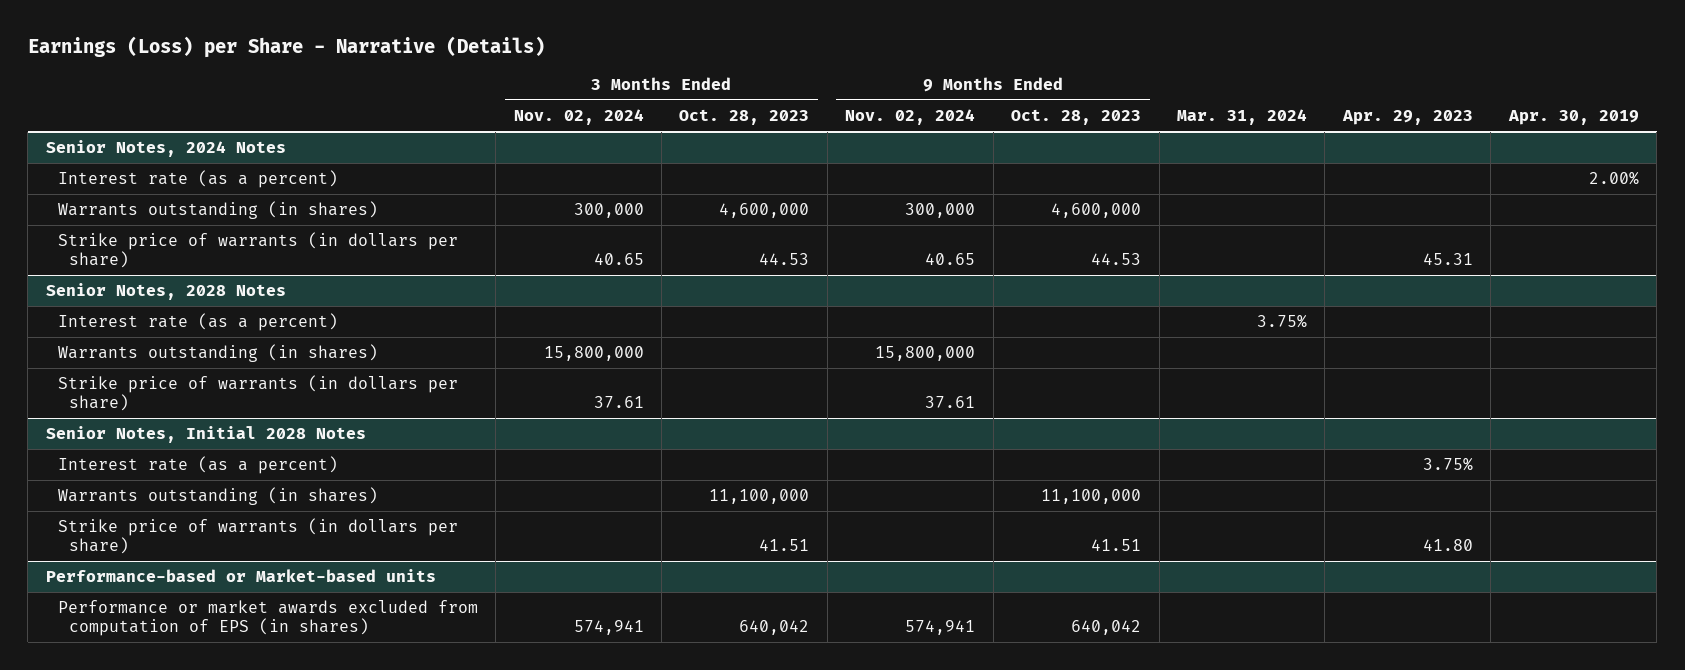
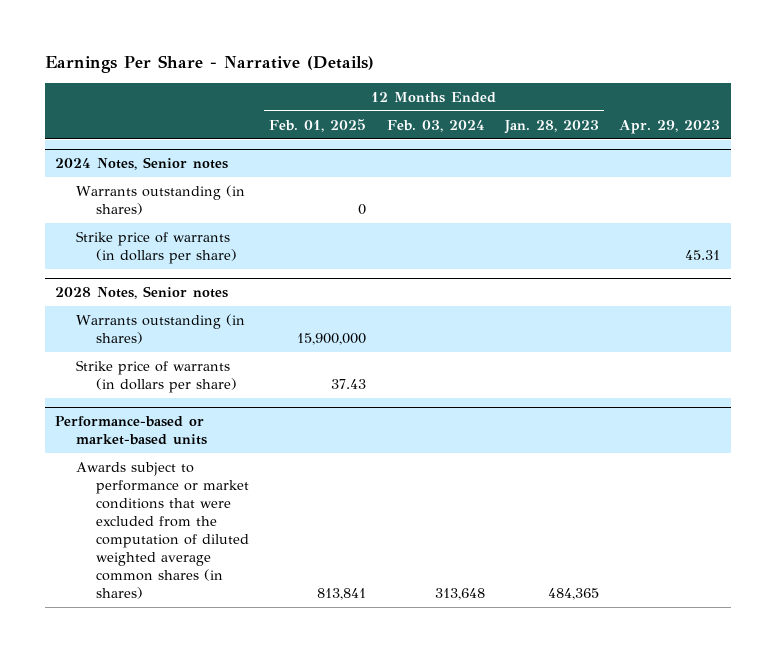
- Earnings (Loss) per Share - Narrative (Details)
+ Earnings Per Share - Narrative (Details)
- | 3 Months Ended Nov. 02, 2024 | 3 Months Ended Oct. 28, 2023 | 9 Months Ended Nov. 02, 2024 | 9 Months Ended Oct. 28, 2023 | Mar. 31, 2024 | Apr. 29, 2023 | Apr. 30, 2019
+ | 12 Months Ended Feb. 01, 2025 | 12 Months Ended Feb. 03, 2024 | 12 Months Ended Jan. 28, 2023 | Apr. 29, 2023
- Senior Notes, 2024 Notes
- Interest rate (as a percent) | | | | | | | 2.00%
+ 2024 Notes, Senior notes
- Senior Notes, 2028 Notes
- Interest rate (as a percent) | | | | | 3.75% | |
+ 2028 Notes, Senior notes
- Senior Notes, Initial 2028 Notes
- Interest rate (as a percent) | | | | | | 3.75% |
- Warrants outstanding (in shares) | | 11,100,000 | | 11,100,000 | | |
- Strike price of warrants (in dollars per share) | | 41.51 | | 41.51 | | 41.80 |
- Performance-based or Market-based units
- Performance or market awards excluded from computation of EPS (in shares) | 574,941 | 640,042 | 574,941 | 640,042 | | |
+ Performance-based or market-based units
+ Awards subject to performance or market conditions that were excluded from the computation of diluted weighted average common shares (in shares) | 813,841 | 313,648 | 484,365 |

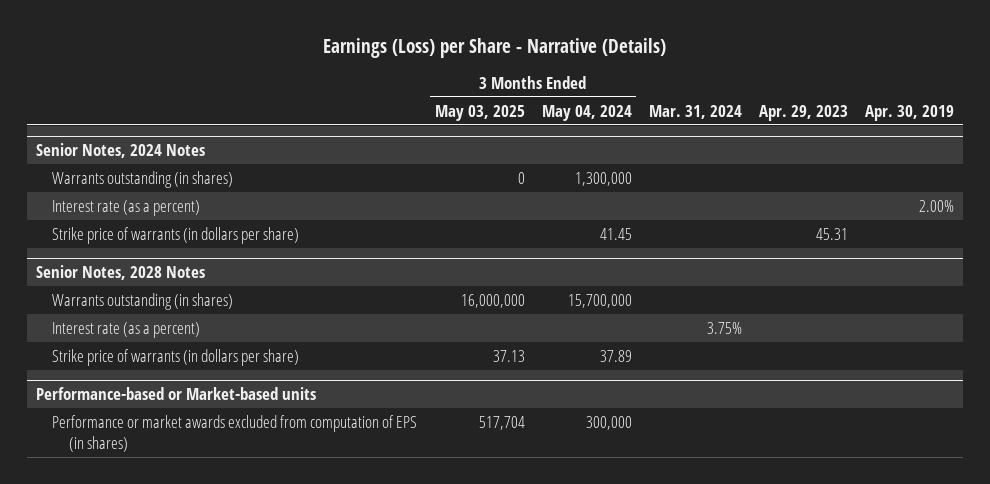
- Earnings Per Share - Narrative (Details)
+ Earnings (Loss) per Share - Narrative (Details)
- | 12 Months Ended Feb. 01, 2025 | 12 Months Ended Feb. 03, 2024 | 12 Months Ended Jan. 28, 2023 | Apr. 29, 2023
+ | 3 Months Ended May 03, 2025 | 3 Months Ended May 04, 2024 | Mar. 31, 2024 | Apr. 29, 2023 | Apr. 30, 2019
- 2024 Notes, Senior notes
+ Senior Notes, 2024 Notes
+ Interest rate (as a percent) | | | | | 2.00%
- 2028 Notes, Senior notes
+ Senior Notes, 2028 Notes
+ Interest rate (as a percent) | | | 3.75% | |
- Performance-based or market-based units
- Awards subject to performance or market conditions that were excluded from the computation of diluted weighted average common shares (in shares) | 813,841 | 313,648 | 484,365 |
+ Performance-based or Market-based units
+ Performance or market awards excluded from computation of EPS (in shares) | 517,704 | 300,000 | | |

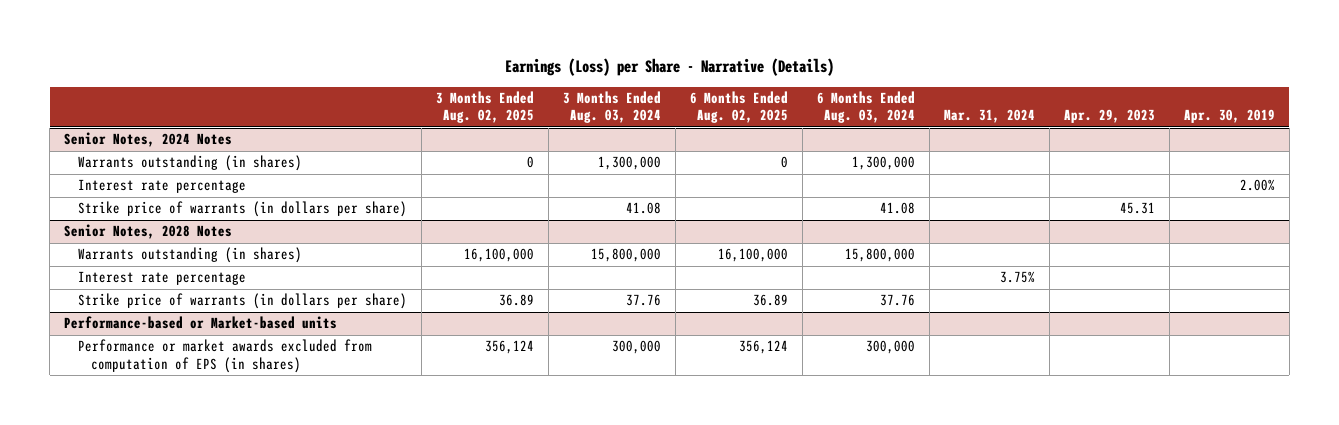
- | 3 Months Ended May 03, 2025 | 3 Months Ended May 04, 2024 | Mar. 31, 2024 | Apr. 29, 2023 | Apr. 30, 2019
+ | 3 Months Ended Aug. 02, 2025 | 3 Months Ended Aug. 03, 2024 | 6 Months Ended Aug. 02, 2025 | 6 Months Ended Aug. 03, 2024 | Mar. 31, 2024 | Apr. 29, 2023 | Apr. 30, 2019
@ Senior Notes, 2024 Notes
- Interest rate (as a percent) | | | | | 2.00%
+ Interest rate percentage | | | | | | | 2.00%
@ Senior Notes, 2028 Notes
- Interest rate (as a percent) | | | 3.75% | |
+ Interest rate percentage | | | | | 3.75% | |

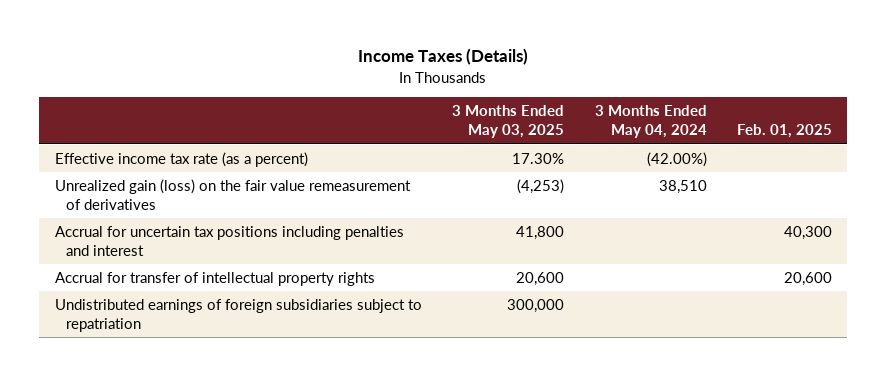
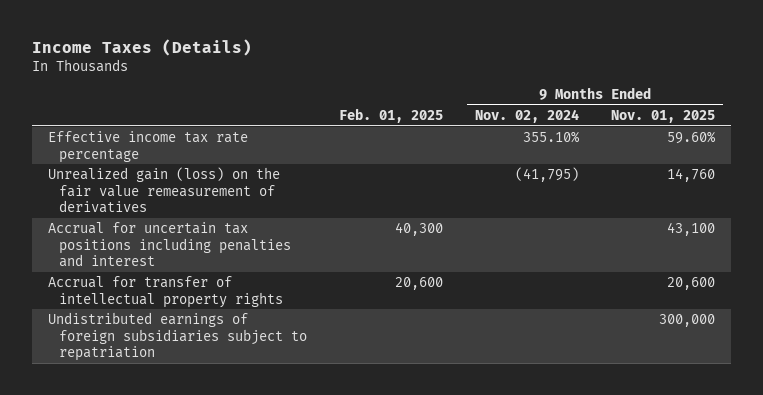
- | 3 Months Ended May 03, 2025 | 3 Months Ended May 04, 2024 | Feb. 01, 2025
+ | Feb. 01, 2025 | 9 Months Ended Nov. 02, 2024 | 9 Months Ended Nov. 01, 2025
- Effective income tax rate (as a percent) | 17.30% | (42.00%) |
+ Effective income tax rate percentage | | 355.10% | 59.60%

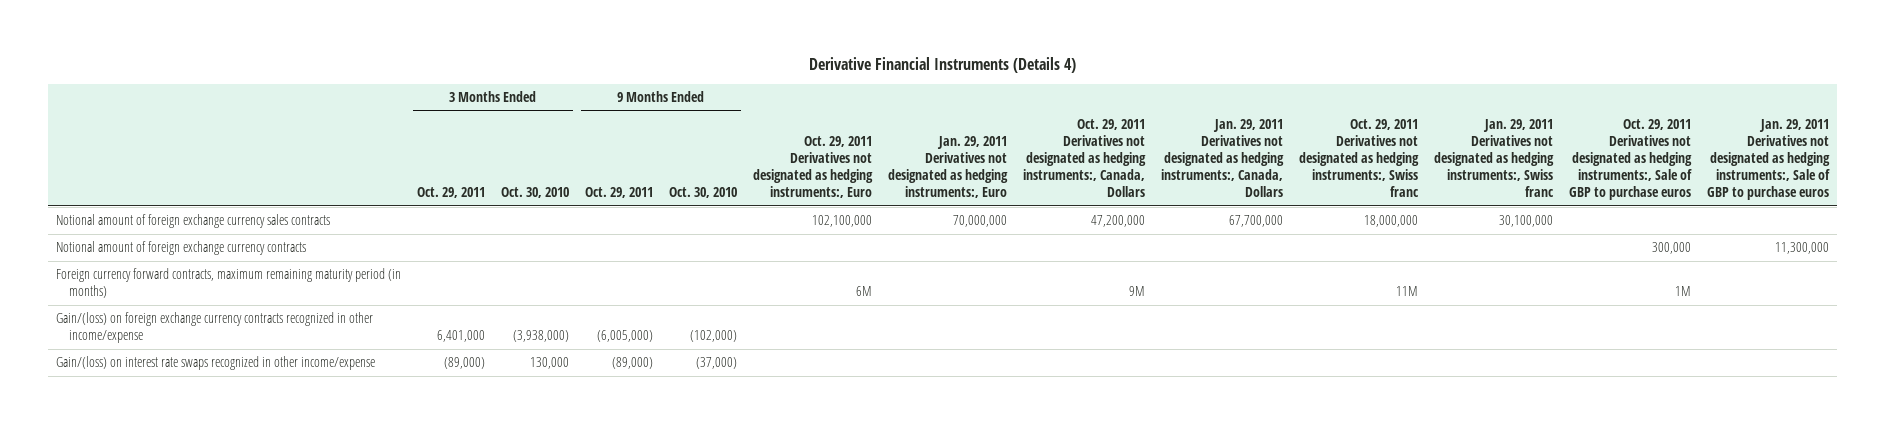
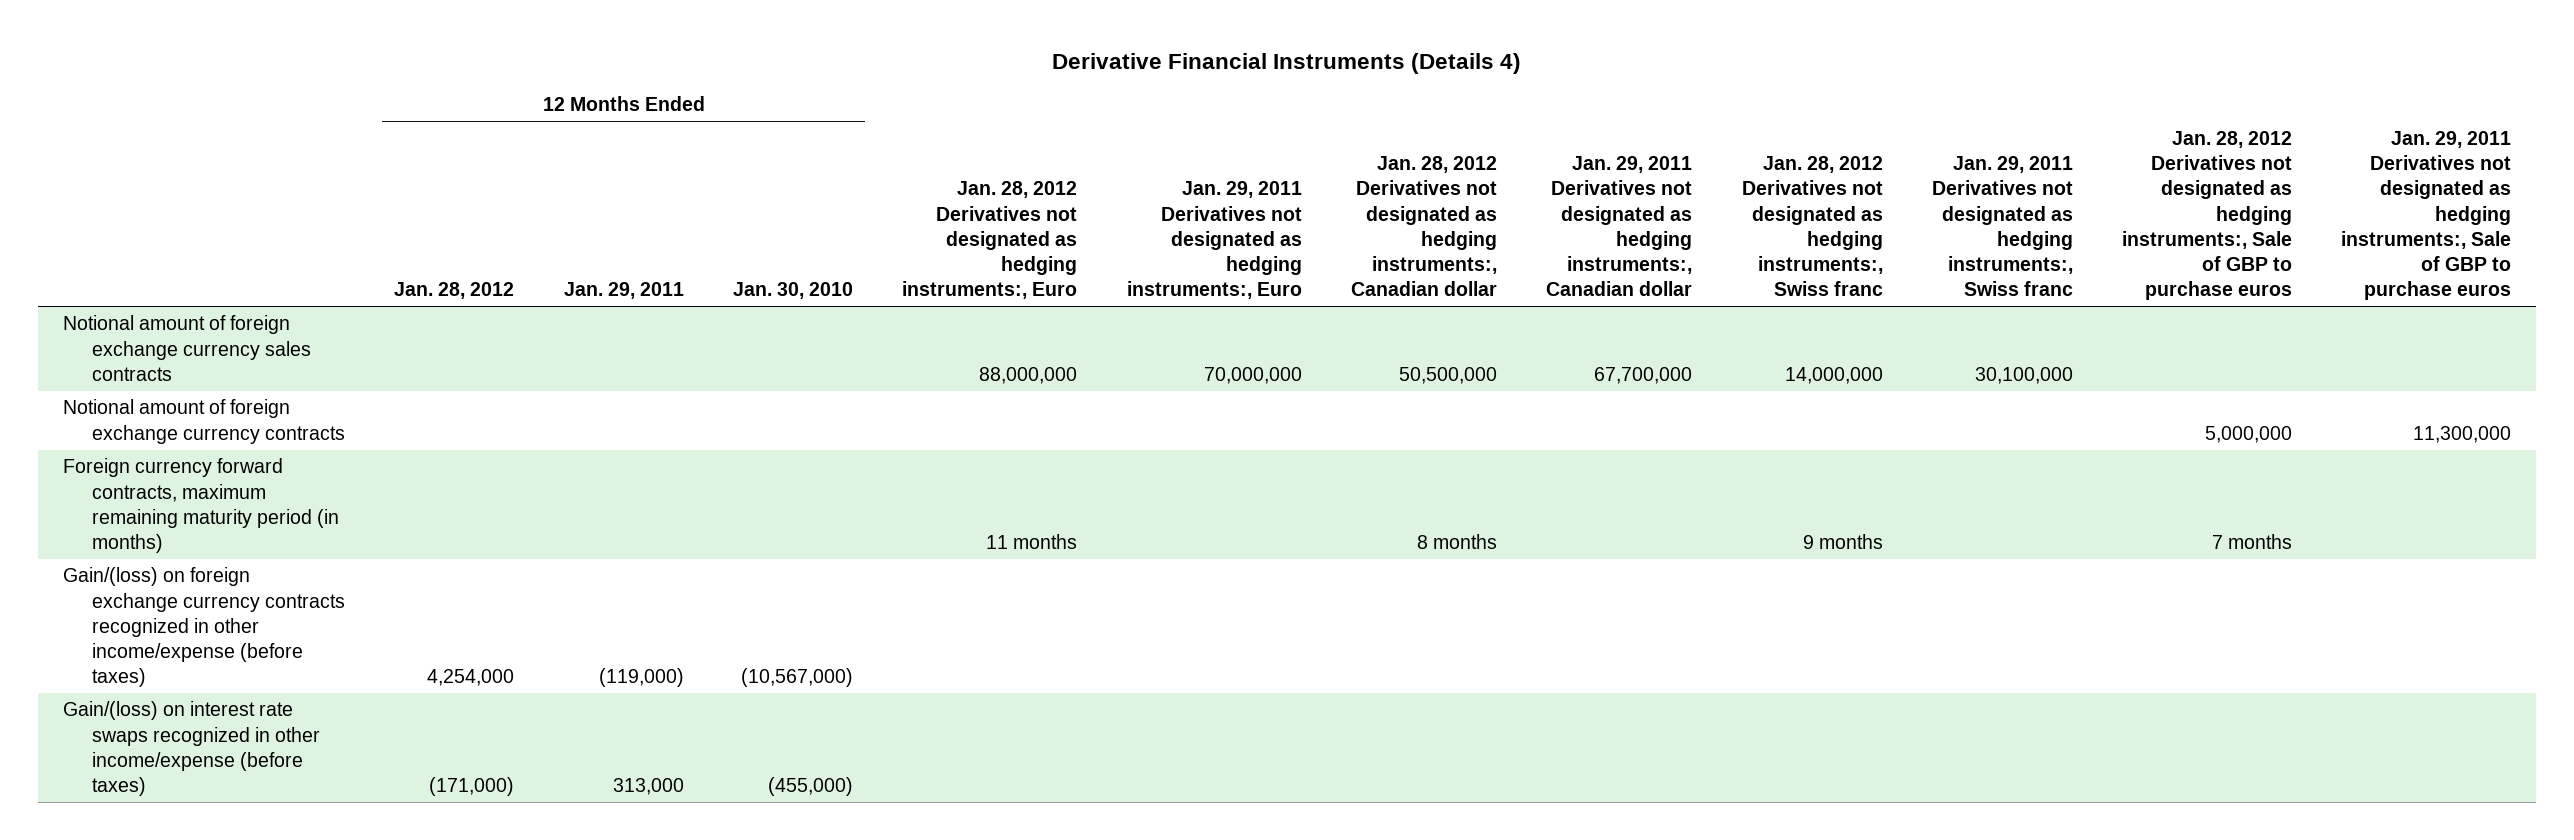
- | 3 Months Ended Oct. 29, 2011 | 3 Months Ended Oct. 30, 2010 | 9 Months Ended Oct. 29, 2011 | 9 Months Ended Oct. 30, 2010 | Oct. 29, 2011 Derivatives not designated as hedging instruments:, Euro | Jan. 29, 2011 Derivatives not designated as hedging instruments:, Euro | Oct. 29, 2011 Derivatives not designated as hedging instruments:, Canada, Dollars | Jan. 29, 2011 Derivatives not designated as hedging instruments:, Canada, Dollars | Oct. 29, 2011 Derivatives not designated as hedging instruments:, Swiss franc | Jan. 29, 2011 Derivatives not designated as hedging instruments:, Swiss franc | Oct. 29, 2011 Derivatives not designated as hedging instruments:, Sale of GBP to purchase euros | Jan. 29, 2011 Derivatives not designated as hedging instruments:, Sale of GBP to purchase euros
+ | 12 Months Ended Jan. 28, 2012 | 12 Months Ended Jan. 29, 2011 | 12 Months Ended Jan. 30, 2010 | Jan. 28, 2012 Derivatives not designated as hedging instruments:, Euro | Jan. 29, 2011 Derivatives not designated as hedging instruments:, Euro | Jan. 28, 2012 Derivatives not designated as hedging instruments:, Canadian dollar | Jan. 29, 2011 Derivatives not designated as hedging instruments:, Canadian dollar | Jan. 28, 2012 Derivatives not designated as hedging instruments:, Swiss franc | Jan. 29, 2011 Derivatives not designated as hedging instruments:, Swiss franc | Jan. 28, 2012 Derivatives not designated as hedging instruments:, Sale of GBP to purchase euros | Jan. 29, 2011 Derivatives not designated as hedging instruments:, Sale of GBP to purchase euros
- Gain/(loss) on foreign exchange currency contracts recognized in other income/expense | 6,401,000 | (3,938,000) | (6,005,000) | (102,000) | | | | | | | |
- Gain/(loss) on interest rate swaps recognized in other income/expense | (89,000) | 130,000 | (89,000) | (37,000) | | | | | | | |
+ Gain/(loss) on foreign exchange currency contracts recognized in other income/expense (before taxes) | 4,254,000 | (119,000) | (10,567,000) | | | | | | | |
+ Gain/(loss) on interest rate swaps recognized in other income/expense (before taxes) | (171,000) | 313,000 | (455,000) | | | | | | | |

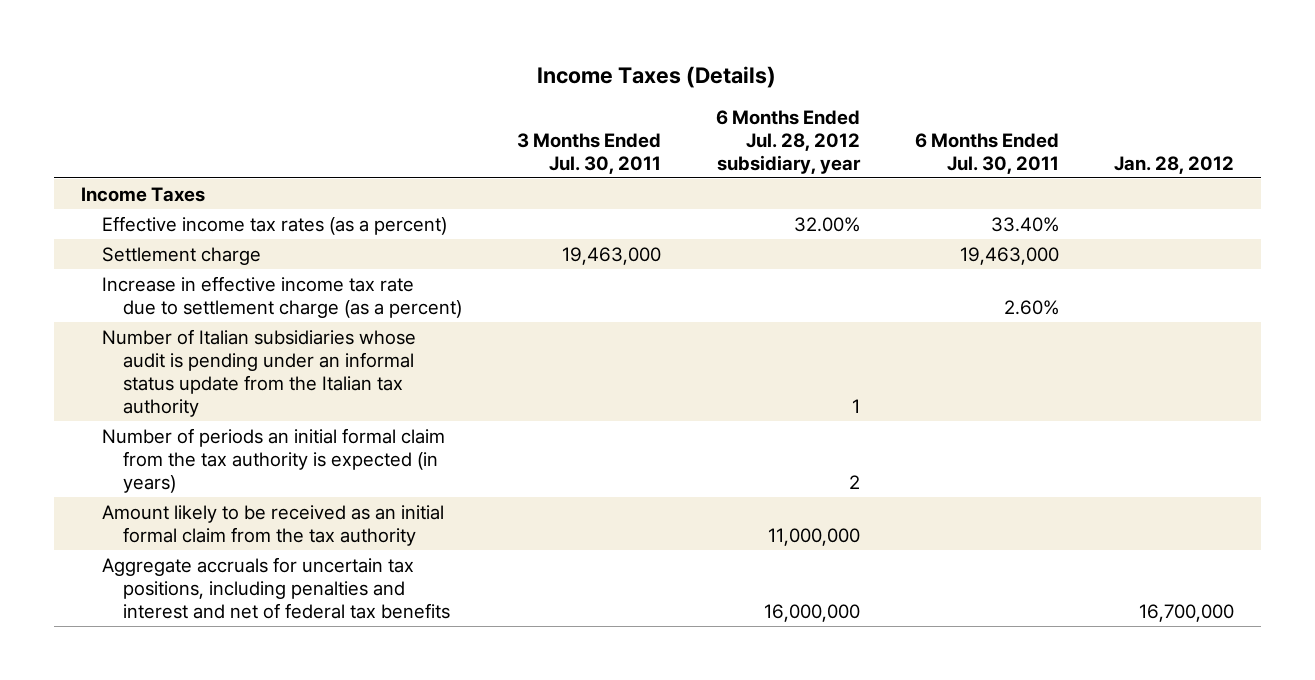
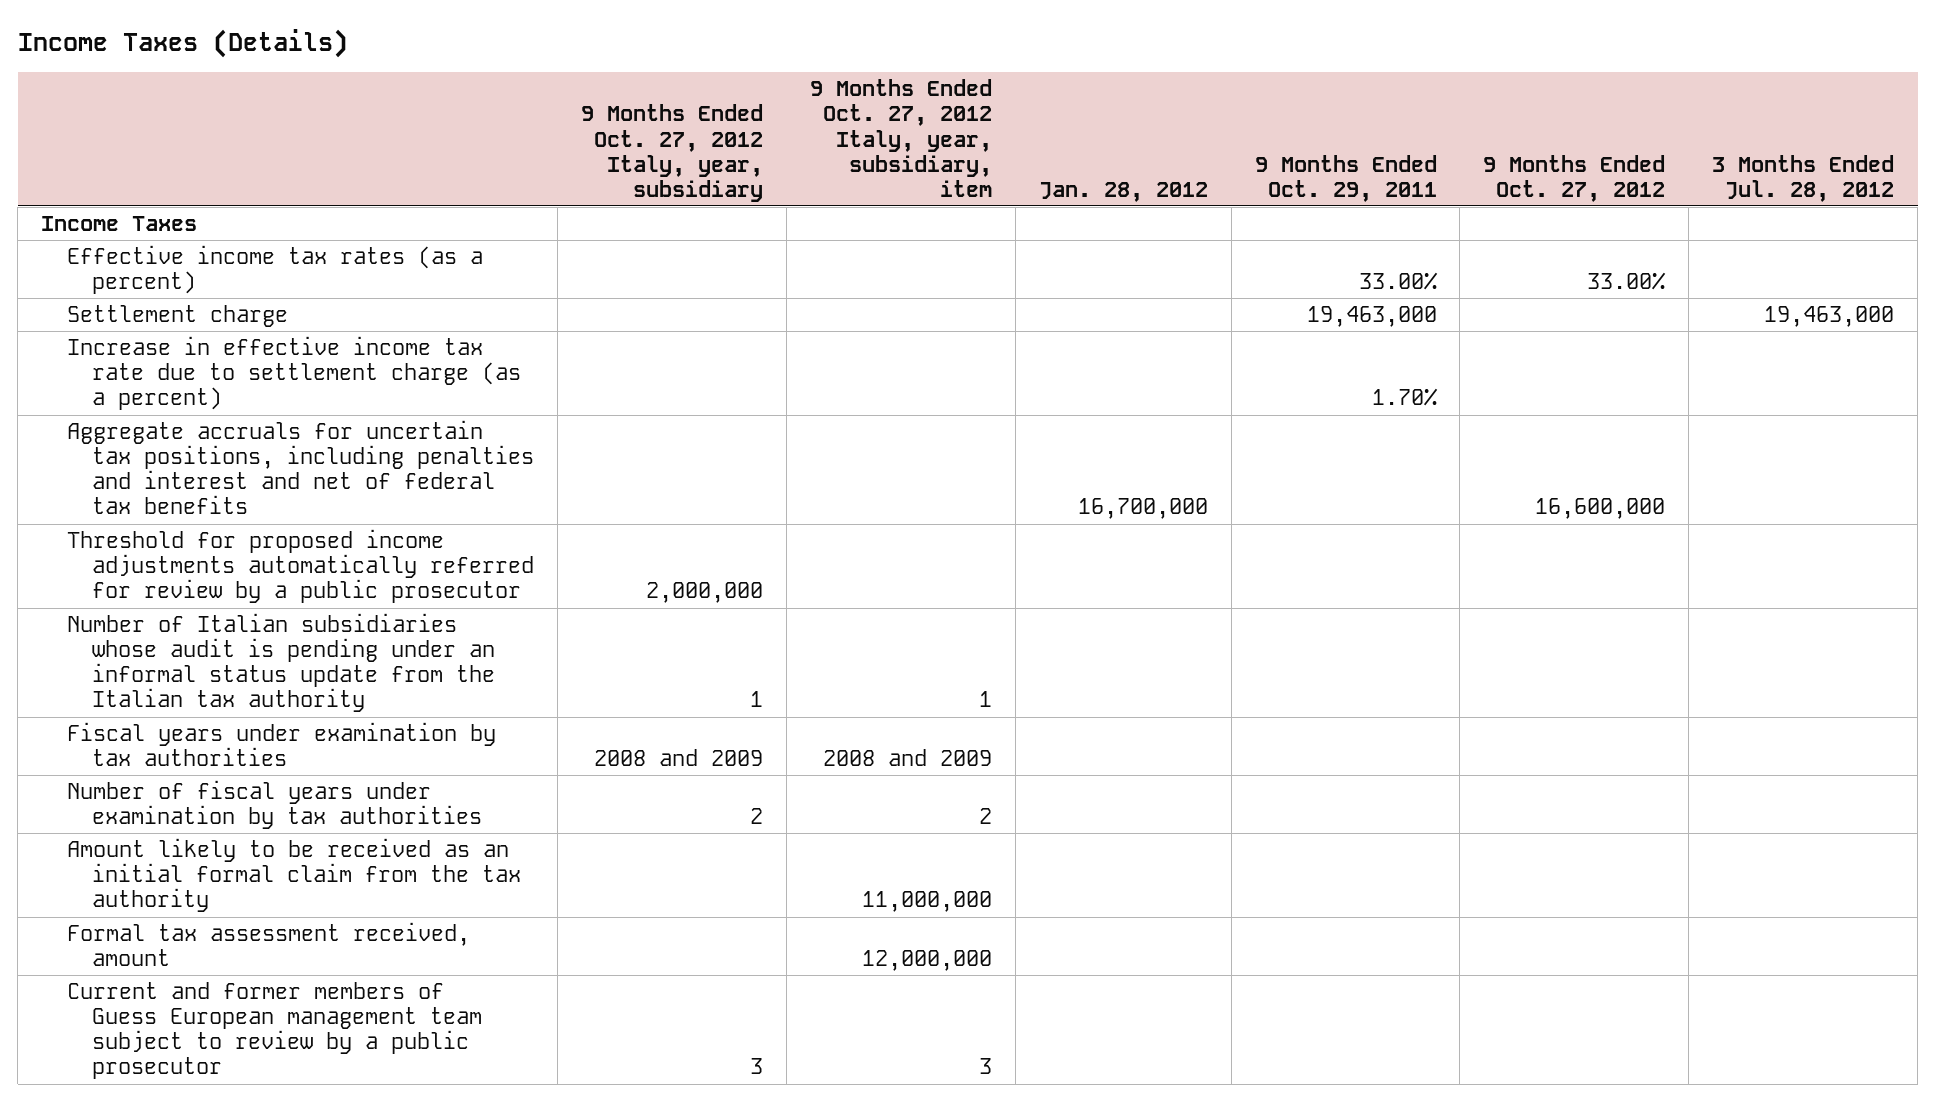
- | 3 Months Ended Jul. 30, 2011 | 6 Months Ended Jul. 28, 2012 subsidiary, year | 6 Months Ended Jul. 30, 2011 | Jan. 28, 2012
+ | 9 Months Ended Oct. 27, 2012 Italy, year, subsidiary | 9 Months Ended Oct. 27, 2012 Italy, year, subsidiary, item | Jan. 28, 2012 | 9 Months Ended Oct. 29, 2011 | 9 Months Ended Oct. 27, 2012 | 3 Months Ended Jul. 28, 2012
moved up: Aggregate accruals for uncertain tax positions, including penalties and interest and net of federal tax benefits | | | 16,700,000 | | 16,600,000 |
+ Threshold for proposed income adjustments automatically referred for review by a public prosecutor | 2,000,000 | | | | |
- Number of periods an initial formal claim from the tax authority is expected (in years) | | 2 | |
+ Fiscal years under examination by tax authorities | 2008 and 2009 | 2008 and 2009 | | | |
+ Number of fiscal years under examination by tax authorities | 2 | 2 | | | |
+ Formal tax assessment received, amount | | 12,000,000 | | | |
+ Current and former members of Guess European management team subject to review by a public prosecutor | 3 | 3 | | | |

